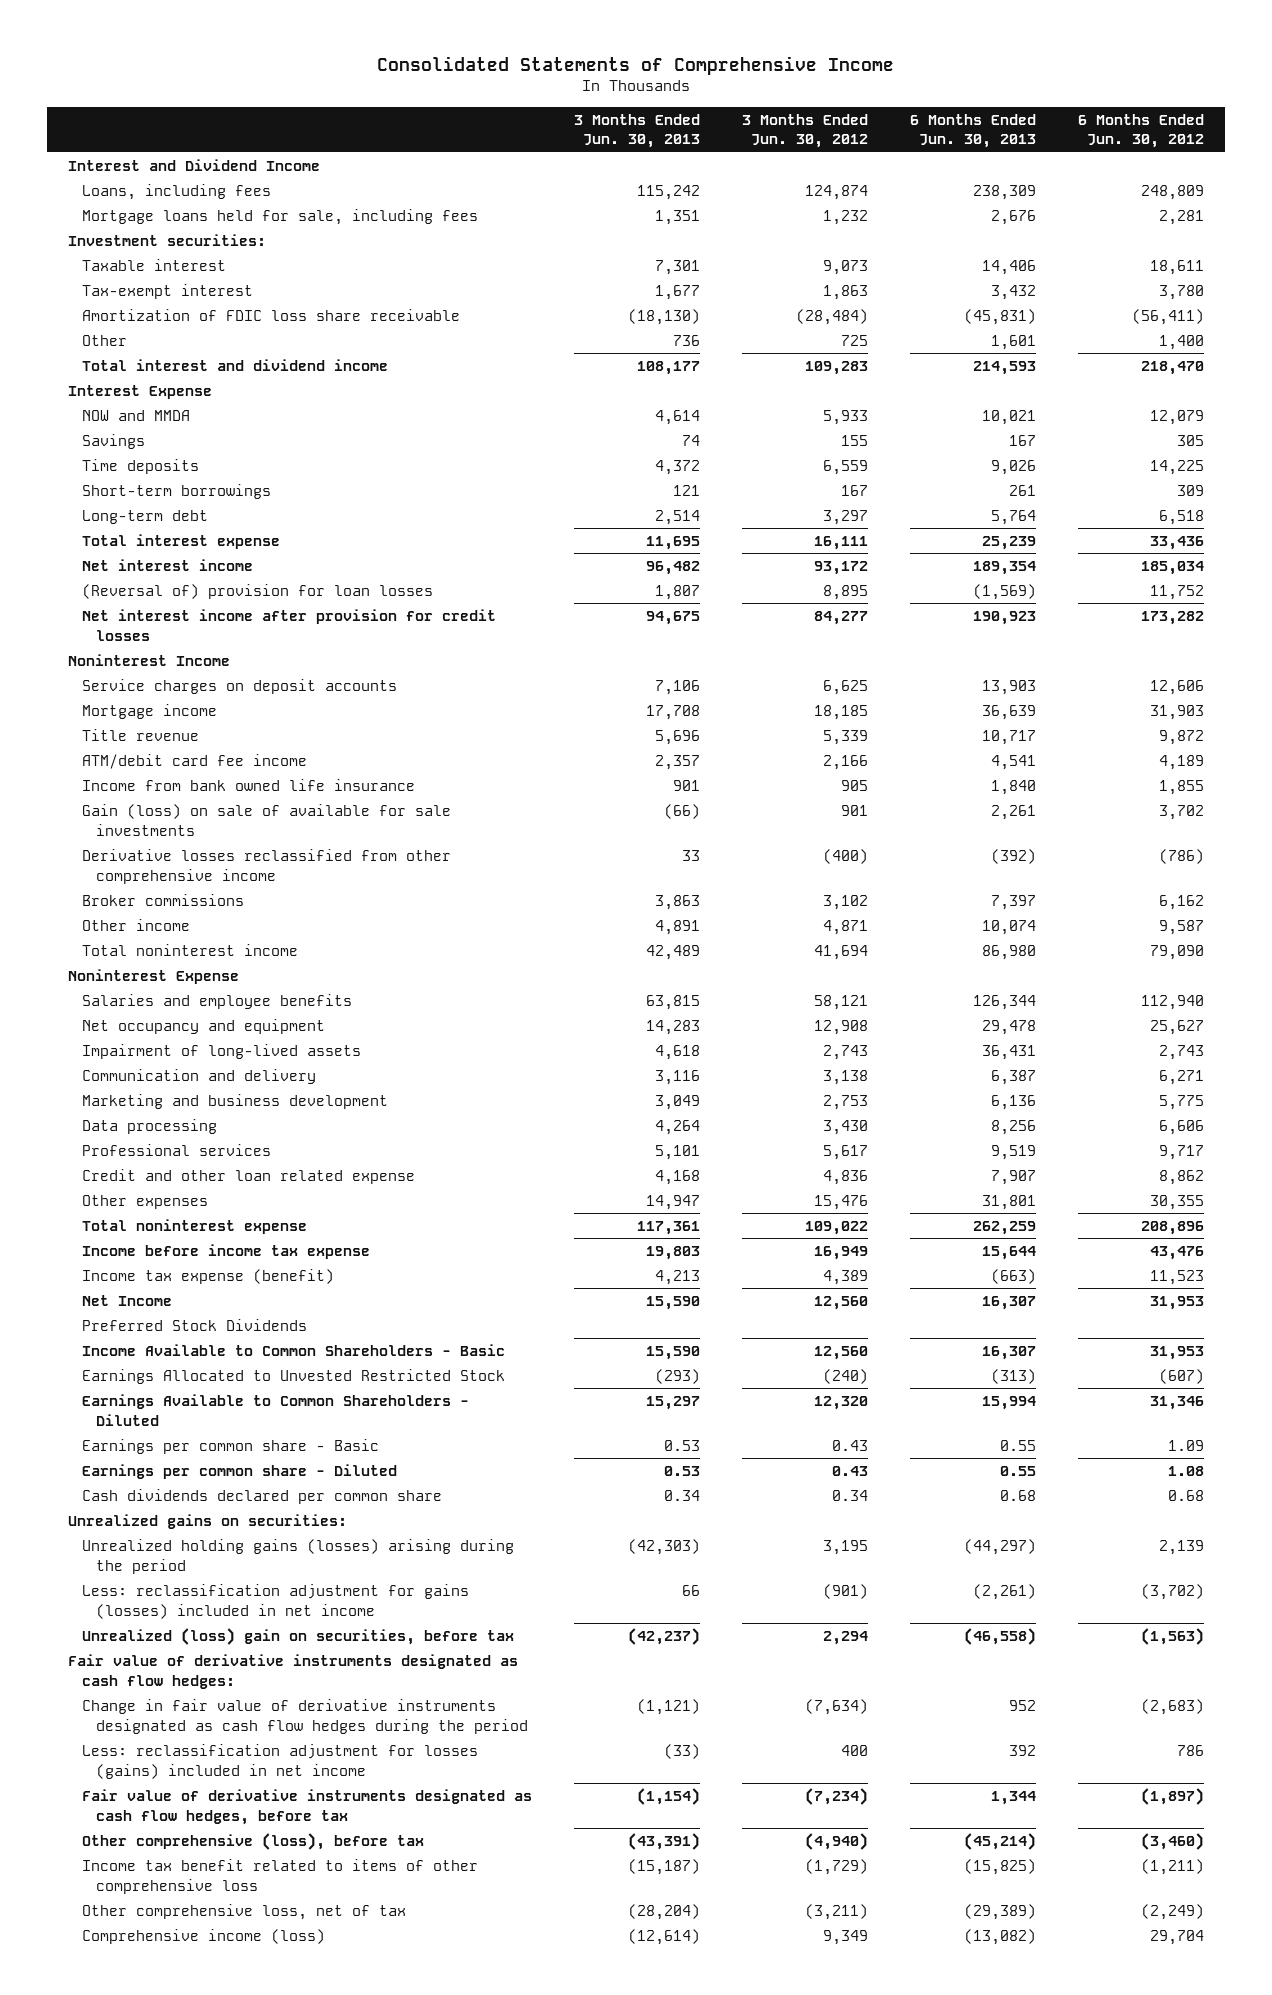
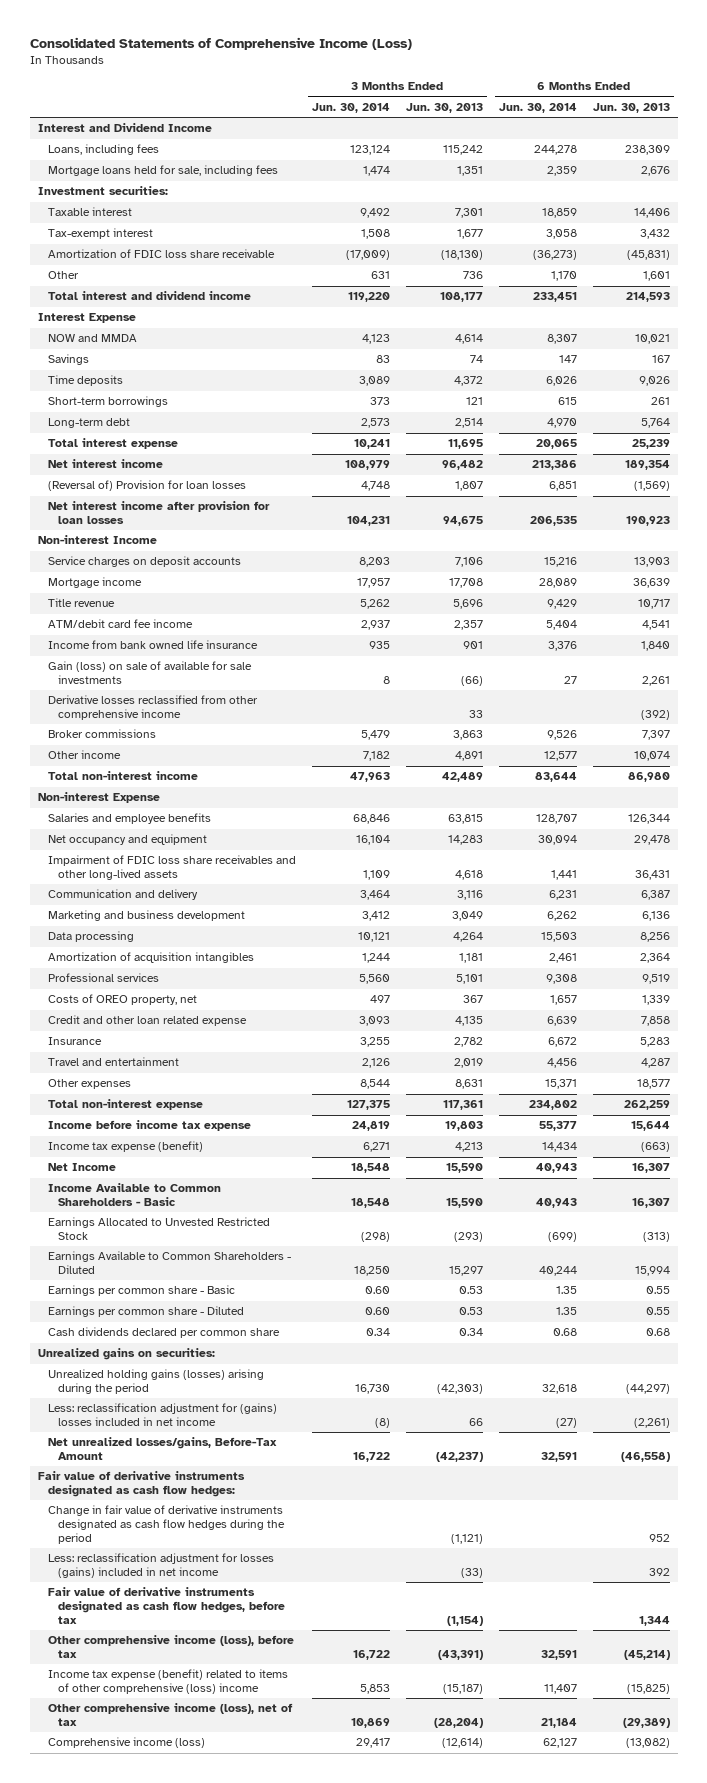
- Consolidated Statements of Comprehensive Income
+ Consolidated Statements of Comprehensive Income (Loss)
- | 3 Months Ended Jun. 30, 2013 | 3 Months Ended Jun. 30, 2012 | 6 Months Ended Jun. 30, 2013 | 6 Months Ended Jun. 30, 2012
+ | 3 Months Ended Jun. 30, 2014 | 3 Months Ended Jun. 30, 2013 | 6 Months Ended Jun. 30, 2014 | 6 Months Ended Jun. 30, 2013
- (Reversal of) provision for loan losses | 1,807 | 8,895 | (1,569) | 11,752
- Net interest income after provision for credit losses | 94,675 | 84,277 | 190,923 | 173,282
- Noninterest Income
+ (Reversal of) Provision for loan losses | 4,748 | 1,807 | 6,851 | (1,569)
+ Net interest income after provision for loan losses | 104,231 | 94,675 | 206,535 | 190,923
+ Non-interest Income
- Total noninterest income | 42,489 | 41,694 | 86,980 | 79,090
- Noninterest Expense
+ Total non-interest income | 47,963 | 42,489 | 83,644 | 86,980
+ Non-interest Expense
- Impairment of long-lived assets | 4,618 | 2,743 | 36,431 | 2,743
+ Impairment of FDIC loss share receivables and other long-lived assets | 1,109 | 4,618 | 1,441 | 36,431
+ Amortization of acquisition intangibles | 1,244 | 1,181 | 2,461 | 2,364
- Credit and other loan related expense | 4,168 | 4,836 | 7,907 | 8,862
- Other expenses | 14,947 | 15,476 | 31,801 | 30,355
- Total noninterest expense | 117,361 | 109,022 | 262,259 | 208,896
+ Costs of OREO property, net | 497 | 367 | 1,657 | 1,339
+ Credit and other loan related expense | 3,093 | 4,135 | 6,639 | 7,858
+ Insurance | 3,255 | 2,782 | 6,672 | 5,283
+ Travel and entertainment | 2,126 | 2,019 | 4,456 | 4,287
+ Other expenses | 8,544 | 8,631 | 15,371 | 18,577
+ Total non-interest expense | 127,375 | 117,361 | 234,802 | 262,259
- Preferred Stock Dividends
- Less: reclassification adjustment for gains (losses) included in net income | 66 | (901) | (2,261) | (3,702)
- Unrealized (loss) gain on securities, before tax | (42,237) | 2,294 | (46,558) | (1,563)
+ Less: reclassification adjustment for (gains) losses included in net income | (8) | 66 | (27) | (2,261)
+ Net unrealized losses/gains, Before-Tax Amount | 16,722 | (42,237) | 32,591 | (46,558)
- Other comprehensive (loss), before tax | (43,391) | (4,940) | (45,214) | (3,460)
- Income tax benefit related to items of other comprehensive loss | (15,187) | (1,729) | (15,825) | (1,211)
- Other comprehensive loss, net of tax | (28,204) | (3,211) | (29,389) | (2,249)
+ Other comprehensive income (loss), before tax | 16,722 | (43,391) | 32,591 | (45,214)
+ Income tax expense (benefit) related to items of other comprehensive (loss) income | 5,853 | (15,187) | 11,407 | (15,825)
+ Other comprehensive income (loss), net of tax | 10,869 | (28,204) | 21,184 | (29,389)

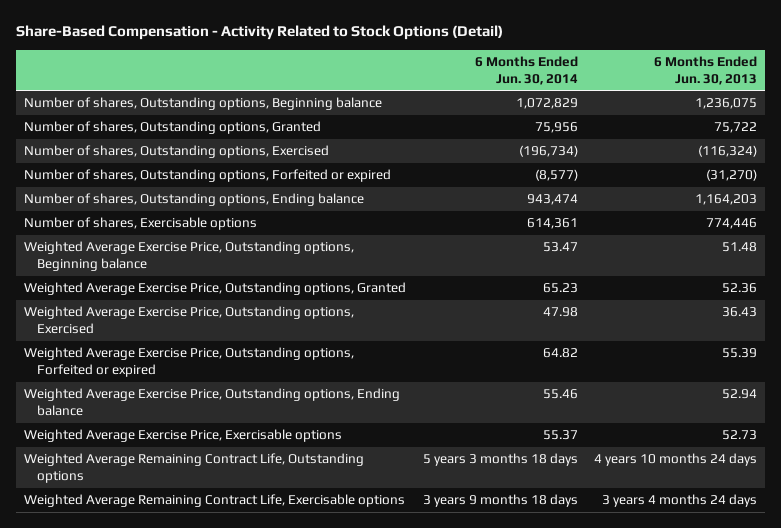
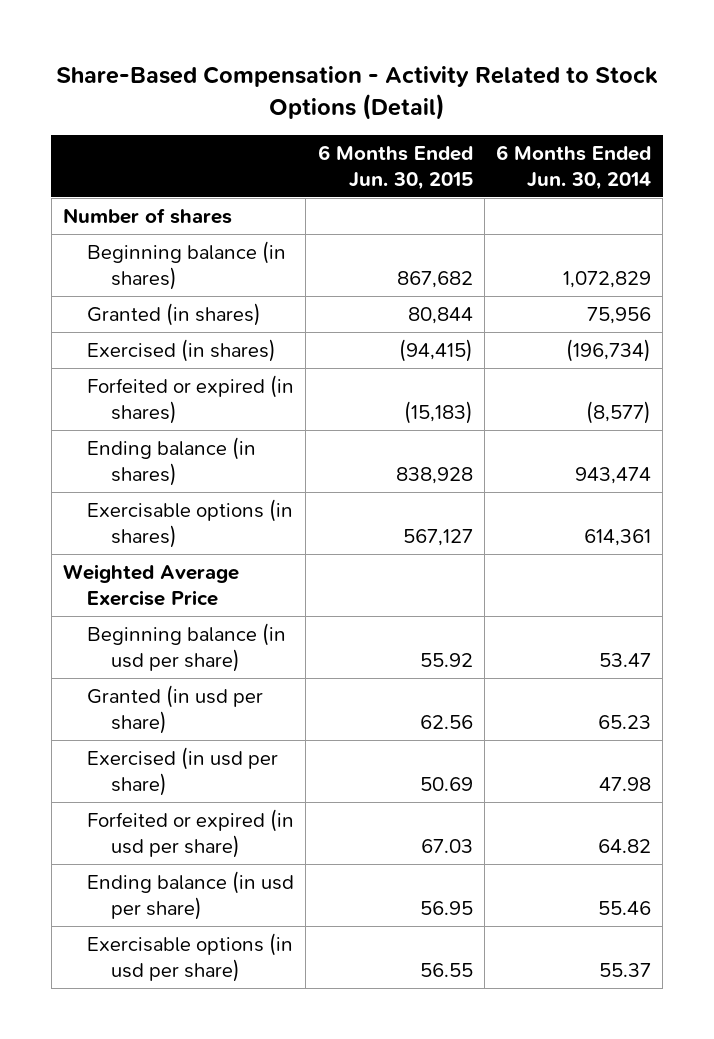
- | 6 Months Ended Jun. 30, 2014 | 6 Months Ended Jun. 30, 2013
+ | 6 Months Ended Jun. 30, 2015 | 6 Months Ended Jun. 30, 2014
- Number of shares, Outstanding options, Beginning balance | 1,072,829 | 1,236,075
- Number of shares, Outstanding options, Granted | 75,956 | 75,722
- Number of shares, Outstanding options, Exercised | (196,734) | (116,324)
- Number of shares, Outstanding options, Forfeited or expired | (8,577) | (31,270)
- Number of shares, Outstanding options, Ending balance | 943,474 | 1,164,203
- Number of shares, Exercisable options | 614,361 | 774,446
- Weighted Average Exercise Price, Outstanding options, Beginning balance | 53.47 | 51.48
- Weighted Average Exercise Price, Outstanding options, Granted | 65.23 | 52.36
- Weighted Average Exercise Price, Outstanding options, Exercised | 47.98 | 36.43
- Weighted Average Exercise Price, Outstanding options, Forfeited or expired | 64.82 | 55.39
- Weighted Average Exercise Price, Outstanding options, Ending balance | 55.46 | 52.94
- Weighted Average Exercise Price, Exercisable options | 55.37 | 52.73
- Weighted Average Remaining Contract Life, Outstanding options | 5 years 3 months 18 days | 4 years 10 months 24 days
- Weighted Average Remaining Contract Life, Exercisable options | 3 years 9 months 18 days | 3 years 4 months 24 days
+ Number of shares
+ Beginning balance (in shares) | 867,682 | 1,072,829
+ Granted (in shares) | 80,844 | 75,956
+ Exercised (in shares) | (94,415) | (196,734)
+ Forfeited or expired (in shares) | (15,183) | (8,577)
+ Ending balance (in shares) | 838,928 | 943,474
+ Exercisable options (in shares) | 567,127 | 614,361
+ Weighted Average Exercise Price
+ Beginning balance (in usd per share) | 55.92 | 53.47
+ Granted (in usd per share) | 62.56 | 65.23
+ Exercised (in usd per share) | 50.69 | 47.98
+ Forfeited or expired (in usd per share) | 67.03 | 64.82
+ Ending balance (in usd per share) | 56.95 | 55.46
+ Exercisable options (in usd per share) | 56.55 | 55.37

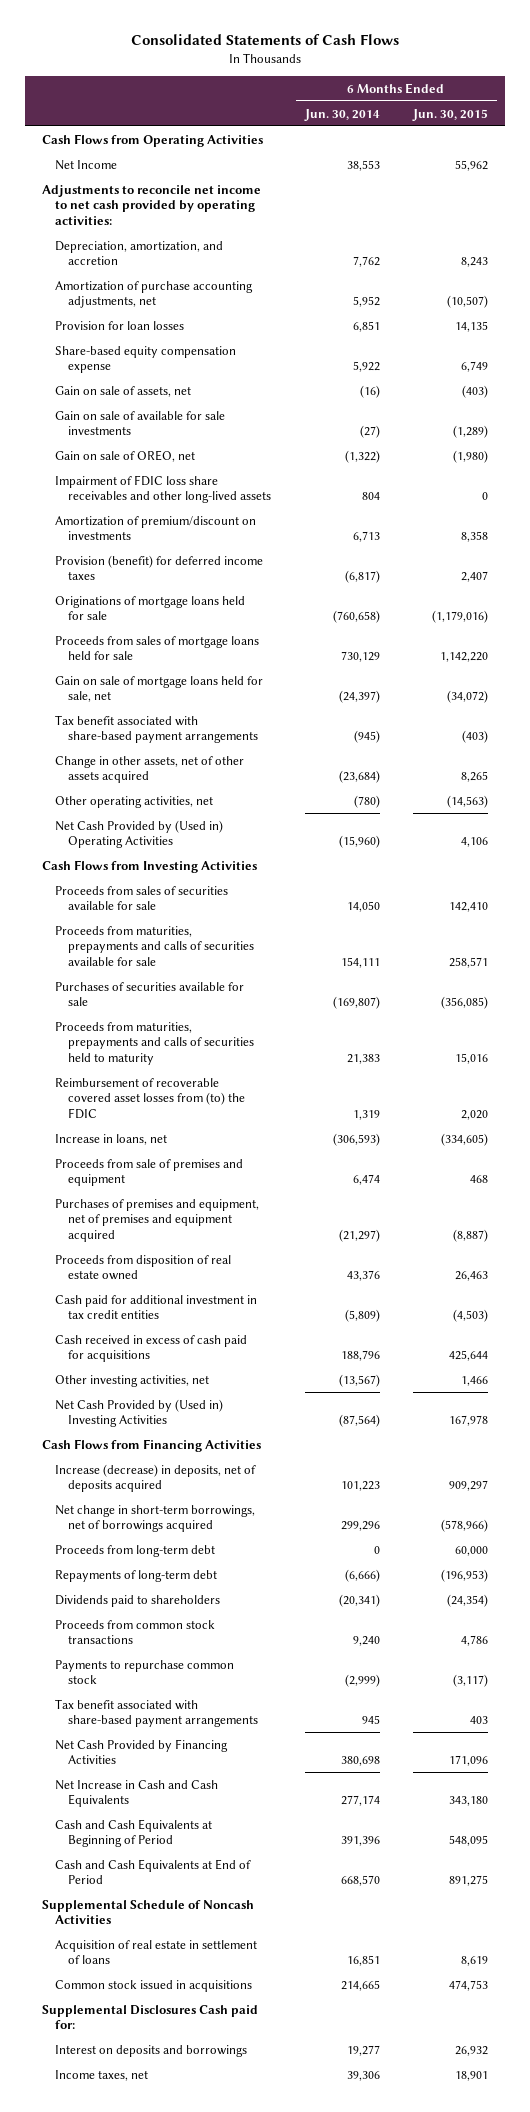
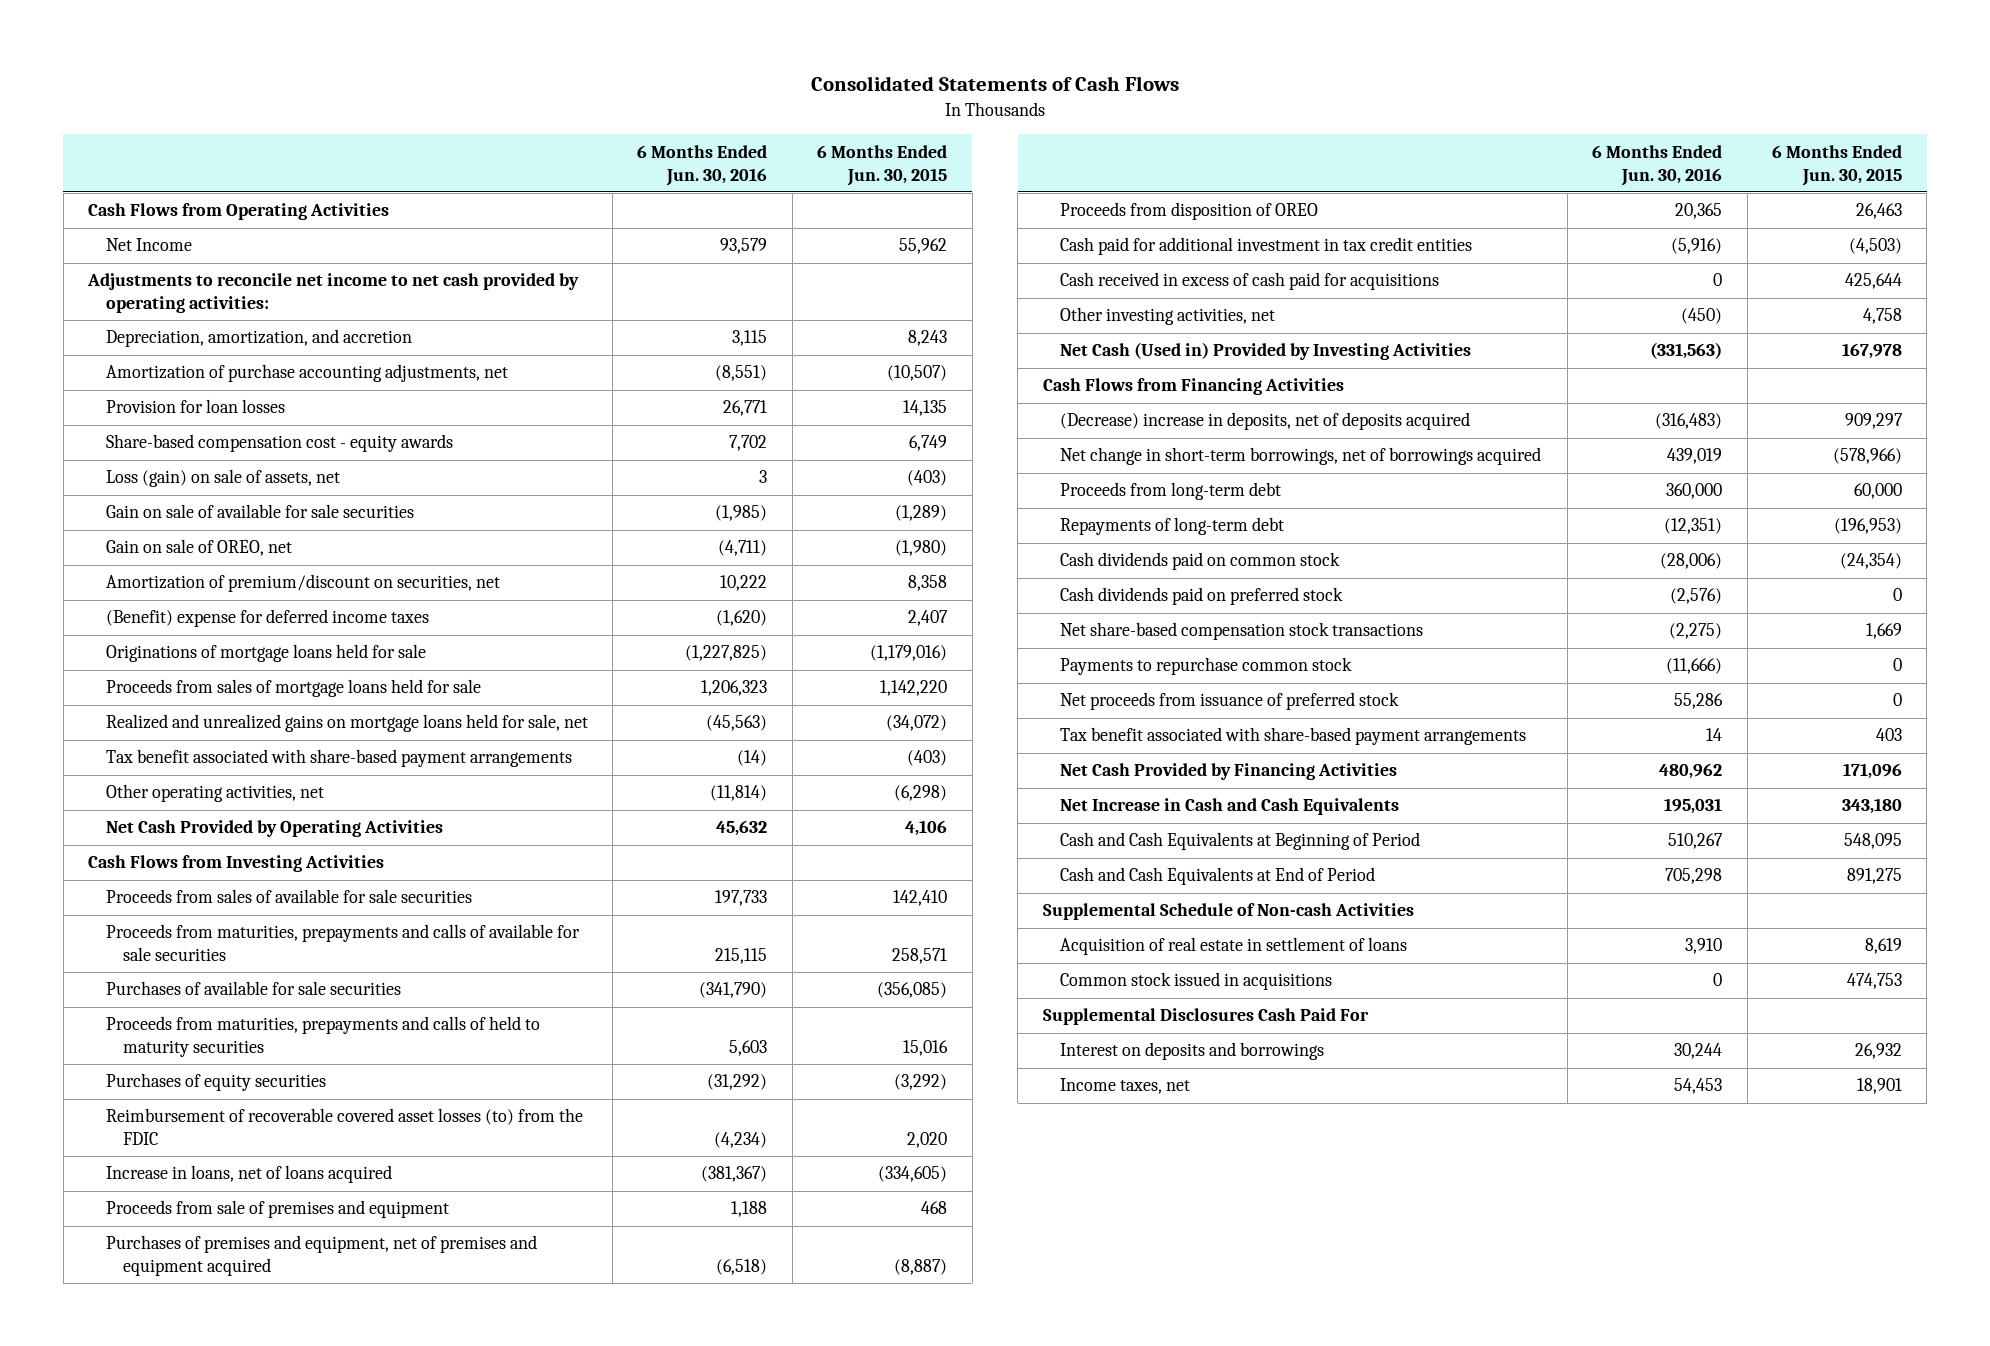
- | 6 Months Ended Jun. 30, 2014 | 6 Months Ended Jun. 30, 2015
+ | 6 Months Ended Jun. 30, 2016 | 6 Months Ended Jun. 30, 2015
- Share-based equity compensation expense | 5,922 | 6,749
- Gain on sale of assets, net | (16) | (403)
- Gain on sale of available for sale investments | (27) | (1,289)
+ Share-based compensation cost - equity awards | 7,702 | 6,749
+ Loss (gain) on sale of assets, net | 3 | (403)
+ Gain on sale of available for sale securities | (1,985) | (1,289)
- Impairment of FDIC loss share receivables and other long-lived assets | 804 | 0
- Amortization of premium/discount on investments | 6,713 | 8,358
- Provision (benefit) for deferred income taxes | (6,817) | 2,407
+ Amortization of premium/discount on securities, net | 10,222 | 8,358
+ (Benefit) expense for deferred income taxes | (1,620) | 2,407
- Gain on sale of mortgage loans held for sale, net | (24,397) | (34,072)
+ Realized and unrealized gains on mortgage loans held for sale, net | (45,563) | (34,072)
- Change in other assets, net of other assets acquired | (23,684) | 8,265
- Other operating activities, net | (780) | (14,563)
- Net Cash Provided by (Used in) Operating Activities | (15,960) | 4,106
+ Other operating activities, net | (11,814) | (6,298)
+ Net Cash Provided by Operating Activities | 45,632 | 4,106
- Proceeds from sales of securities available for sale | 14,050 | 142,410
- Proceeds from maturities, prepayments and calls of securities available for sale | 154,111 | 258,571
- Purchases of securities available for sale | (169,807) | (356,085)
- Proceeds from maturities, prepayments and calls of securities held to maturity | 21,383 | 15,016
- Reimbursement of recoverable covered asset losses from (to) the FDIC | 1,319 | 2,020
- Increase in loans, net | (306,593) | (334,605)
+ Proceeds from sales of available for sale securities | 197,733 | 142,410
+ Proceeds from maturities, prepayments and calls of available for sale securities | 215,115 | 258,571
+ Purchases of available for sale securities | (341,790) | (356,085)
+ Proceeds from maturities, prepayments and calls of held to maturity securities | 5,603 | 15,016
+ Purchases of equity securities | (31,292) | (3,292)
+ Reimbursement of recoverable covered asset losses (to) from the FDIC | (4,234) | 2,020
+ Increase in loans, net of loans acquired | (381,367) | (334,605)
- Proceeds from disposition of real estate owned | 43,376 | 26,463
+ Proceeds from disposition of OREO | 20,365 | 26,463
- Other investing activities, net | (13,567) | 1,466
- Net Cash Provided by (Used in) Investing Activities | (87,564) | 167,978
+ Other investing activities, net | (450) | 4,758
+ Net Cash (Used in) Provided by Investing Activities | (331,563) | 167,978
- Increase (decrease) in deposits, net of deposits acquired | 101,223 | 909,297
+ (Decrease) increase in deposits, net of deposits acquired | (316,483) | 909,297
- Dividends paid to shareholders | (20,341) | (24,354)
- Proceeds from common stock transactions | 9,240 | 4,786
- Payments to repurchase common stock | (2,999) | (3,117)
+ Cash dividends paid on common stock | (28,006) | (24,354)
+ Cash dividends paid on preferred stock | (2,576) | 0
+ Net share-based compensation stock transactions | (2,275) | 1,669
+ Payments to repurchase common stock | (11,666) | 0
+ Net proceeds from issuance of preferred stock | 55,286 | 0
- Supplemental Schedule of Noncash Activities
+ Supplemental Schedule of Non-cash Activities
- Supplemental Disclosures Cash paid for:
+ Supplemental Disclosures Cash Paid For

